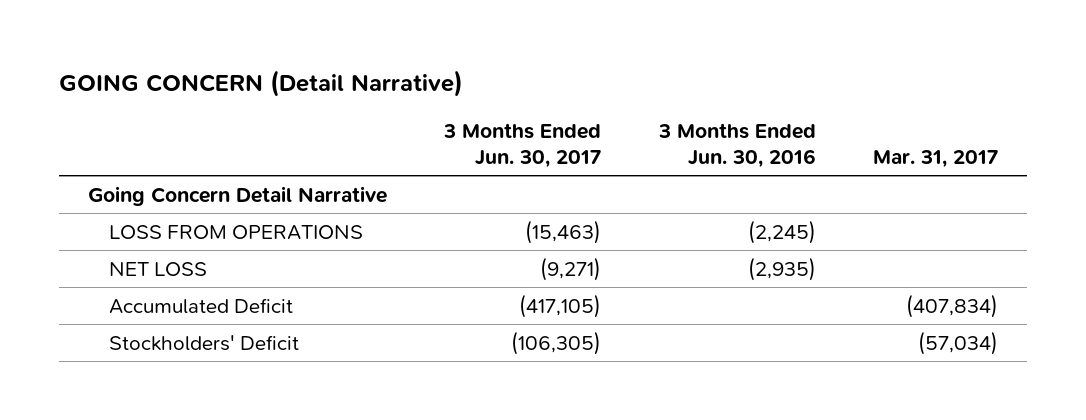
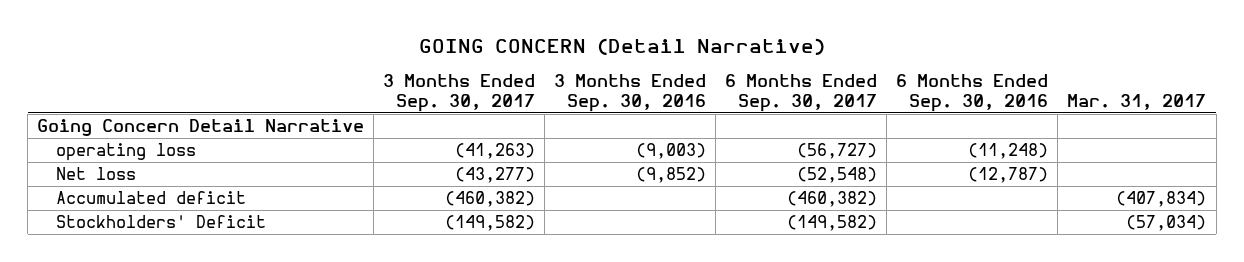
- | 3 Months Ended Jun. 30, 2017 | 3 Months Ended Jun. 30, 2016 | Mar. 31, 2017
+ | 3 Months Ended Sep. 30, 2017 | 3 Months Ended Sep. 30, 2016 | 6 Months Ended Sep. 30, 2017 | 6 Months Ended Sep. 30, 2016 | Mar. 31, 2017
- LOSS FROM OPERATIONS | (15,463) | (2,245) |
- NET LOSS | (9,271) | (2,935) |
- Accumulated Deficit | (417,105) | | (407,834)
+ operating loss | (41,263) | (9,003) | (56,727) | (11,248) |
+ Net loss | (43,277) | (9,852) | (52,548) | (12,787) |
+ Accumulated deficit | (460,382) | | (460,382) | | (407,834)

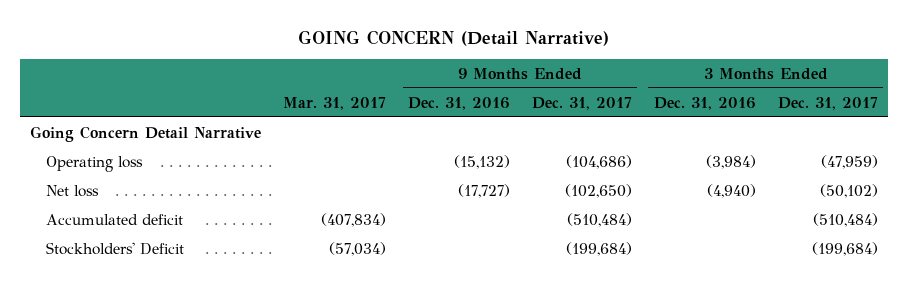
- | 3 Months Ended Sep. 30, 2017 | 3 Months Ended Sep. 30, 2016 | 6 Months Ended Sep. 30, 2017 | 6 Months Ended Sep. 30, 2016 | Mar. 31, 2017
+ | Mar. 31, 2017 | 9 Months Ended Dec. 31, 2016 | 9 Months Ended Dec. 31, 2017 | 3 Months Ended Dec. 31, 2016 | 3 Months Ended Dec. 31, 2017
- operating loss | (41,263) | (9,003) | (56,727) | (11,248) |
+ Operating loss | | (15,132) | (104,686) | (3,984) | (47,959)

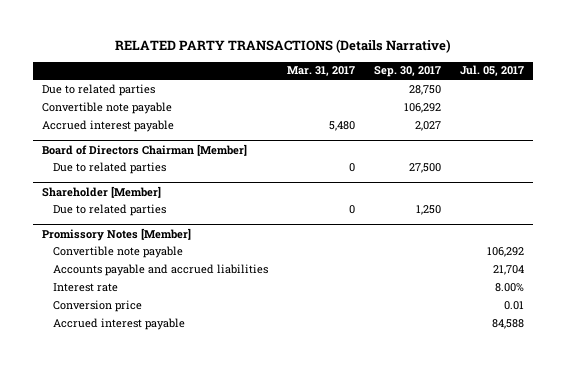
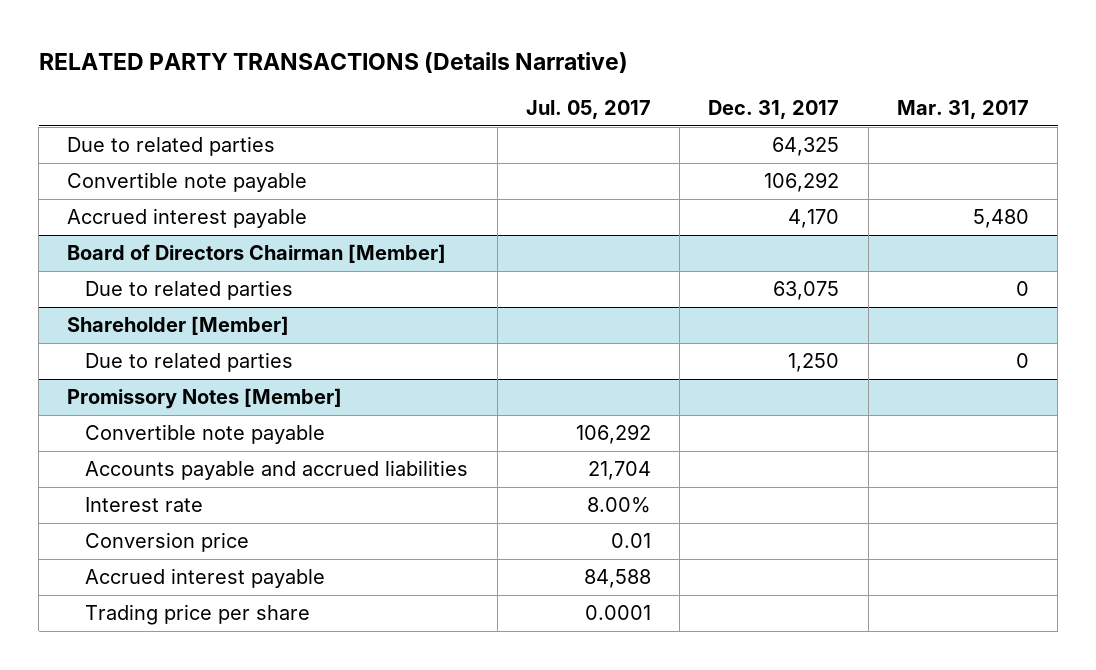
- | Mar. 31, 2017 | Sep. 30, 2017 | Jul. 05, 2017
+ | Jul. 05, 2017 | Dec. 31, 2017 | Mar. 31, 2017
@ Promissory Notes [Member]
+ Trading price per share | 0.0001 | |

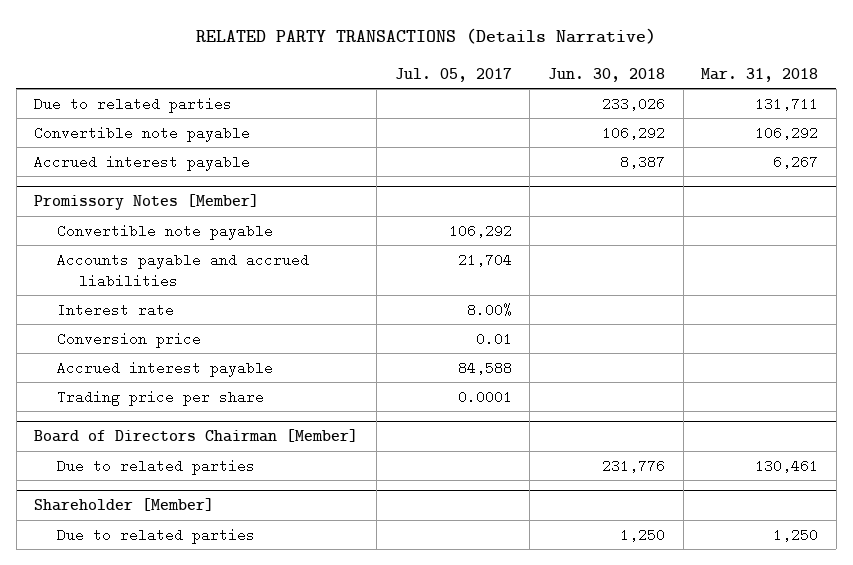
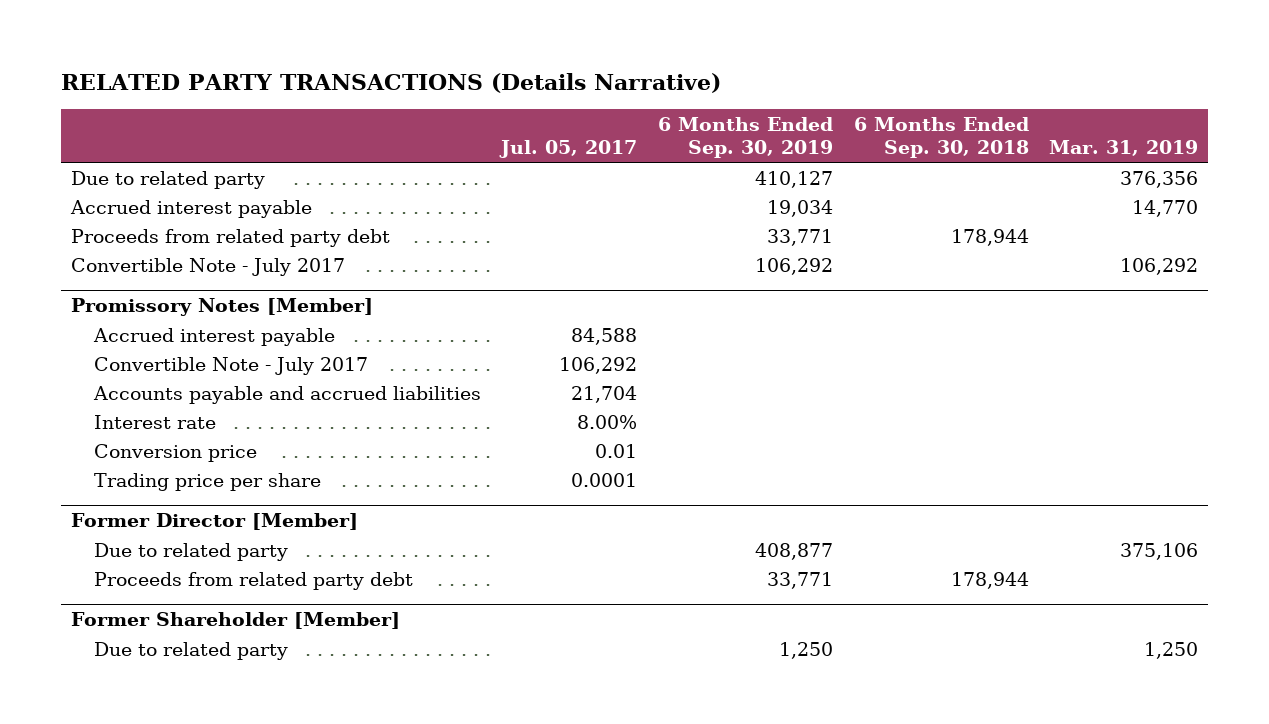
- | Jul. 05, 2017 | Jun. 30, 2018 | Mar. 31, 2018
+ | Jul. 05, 2017 | 6 Months Ended Sep. 30, 2019 | 6 Months Ended Sep. 30, 2018 | Mar. 31, 2019
- Due to related parties | | 233,026 | 131,711
- Convertible note payable | | 106,292 | 106,292
+ Due to related party | | 410,127 | | 376,356
+ Proceeds from related party debt | | 33,771 | 178,944 |
+ Convertible Note - July 2017 | | 106,292 | | 106,292
@ Promissory Notes [Member]
- Convertible note payable | 106,292 | |
moved up: Accrued interest payable | 84,588 | | |
+ Convertible Note - July 2017 | 106,292 | | |
- Board of Directors Chairman [Member]
- Due to related parties | | 231,776 | 130,461
- Shareholder [Member]
- Due to related parties | | 1,250 | 1,250
+ Former Director [Member]
+ Due to related party | | 408,877 | | 375,106
+ Proceeds from related party debt | | 33,771 | 178,944 |
+ Former Shareholder [Member]
+ Due to related party | | 1,250 | | 1,250

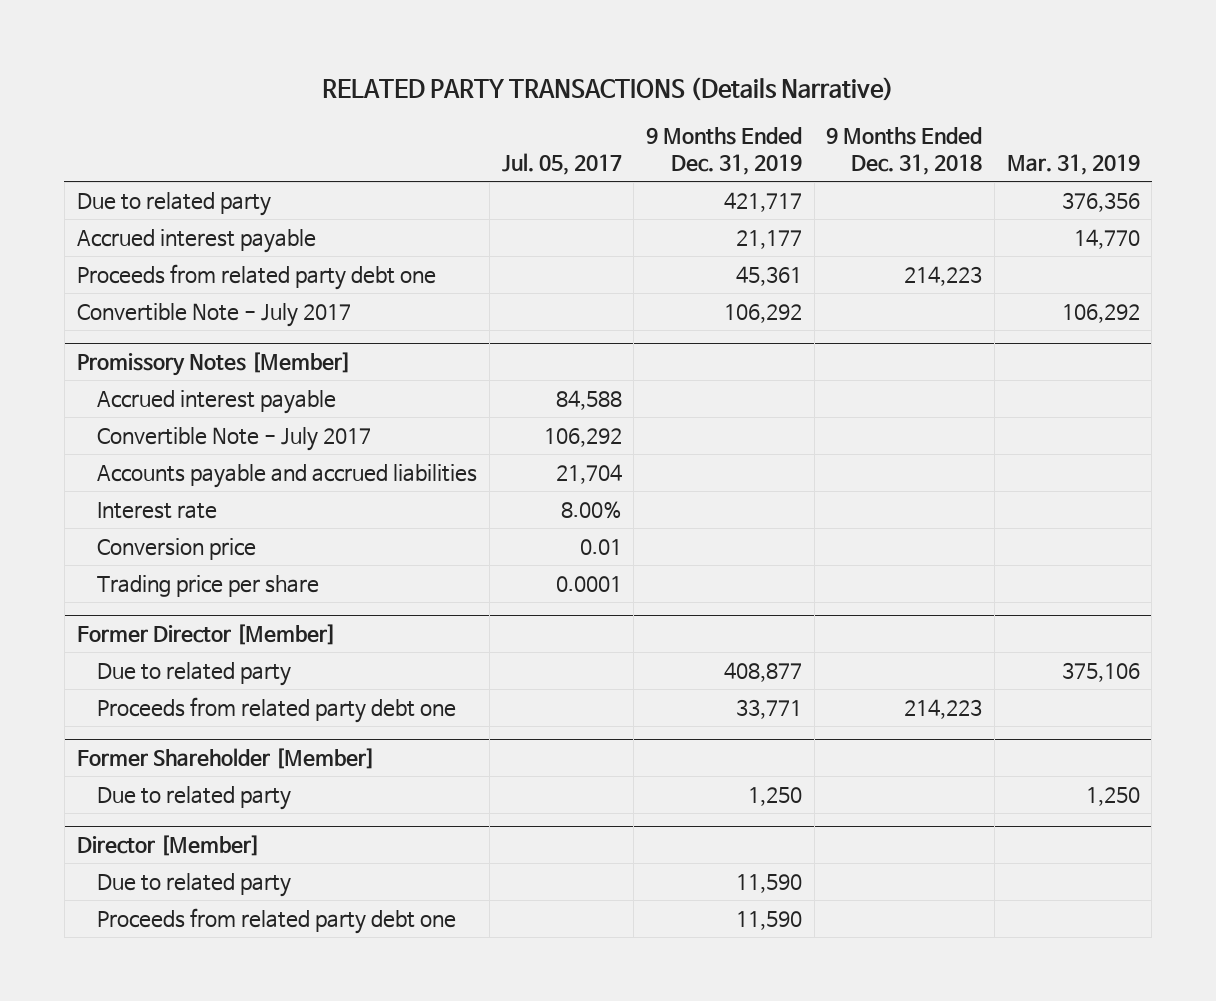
- | Jul. 05, 2017 | 6 Months Ended Sep. 30, 2019 | 6 Months Ended Sep. 30, 2018 | Mar. 31, 2019
+ | Jul. 05, 2017 | 9 Months Ended Dec. 31, 2019 | 9 Months Ended Dec. 31, 2018 | Mar. 31, 2019
- Proceeds from related party debt | | 33,771 | 178,944 |
+ Proceeds from related party debt one | | 45,361 | 214,223 |
@ Former Director [Member]
- Proceeds from related party debt | | 33,771 | 178,944 |
+ Proceeds from related party debt one | | 33,771 | 214,223 |
+ Director [Member]
+ Due to related party | | 11,590 | |
+ Proceeds from related party debt one | | 11,590 | |

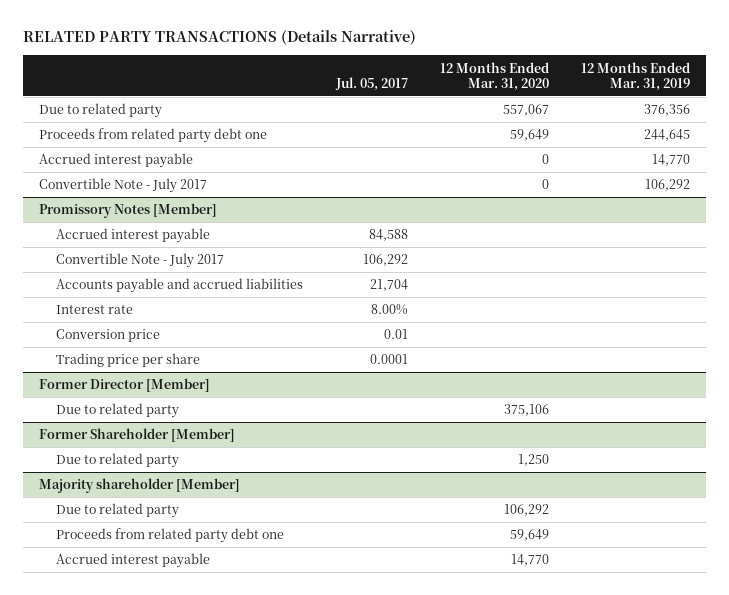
- | Jul. 05, 2017 | 9 Months Ended Dec. 31, 2019 | 9 Months Ended Dec. 31, 2018 | Mar. 31, 2019
+ | Jul. 05, 2017 | 12 Months Ended Mar. 31, 2020 | 12 Months Ended Mar. 31, 2019
moved down: Accrued interest payable | | 0 | 14,770
@ Former Director [Member]
- Proceeds from related party debt one | | 33,771 | 214,223 |
- Director [Member]
- Due to related party | | 11,590 | |
- Proceeds from related party debt one | | 11,590 | |
+ Majority shareholder [Member]
+ Due to related party | | 106,292 |
+ Proceeds from related party debt one | | 59,649 |
+ Accrued interest payable | | 14,770 |

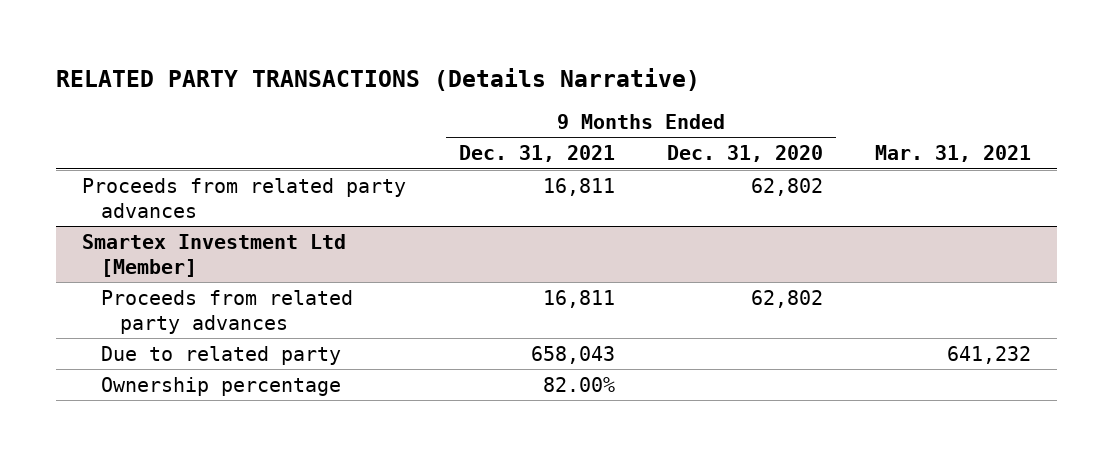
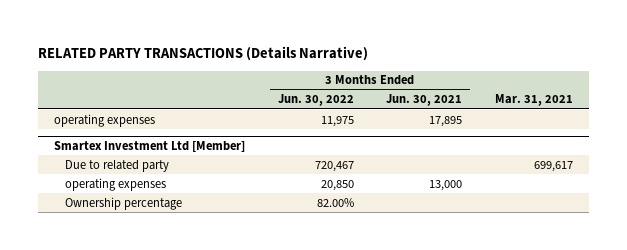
- | 9 Months Ended Dec. 31, 2021 | 9 Months Ended Dec. 31, 2020 | Mar. 31, 2021
+ | 3 Months Ended Jun. 30, 2022 | 3 Months Ended Jun. 30, 2021 | Mar. 31, 2021
- Proceeds from related party advances | 16,811 | 62,802 |
+ operating expenses | 11,975 | 17,895 |
@ Smartex Investment Ltd [Member]
- Proceeds from related party advances | 16,811 | 62,802 |
- Due to related party | 658,043 | | 641,232
+ Due to related party | 720,467 | | 699,617
+ operating expenses | 20,850 | 13,000 |

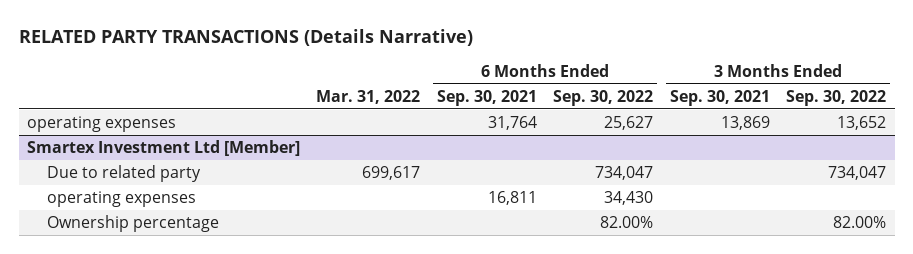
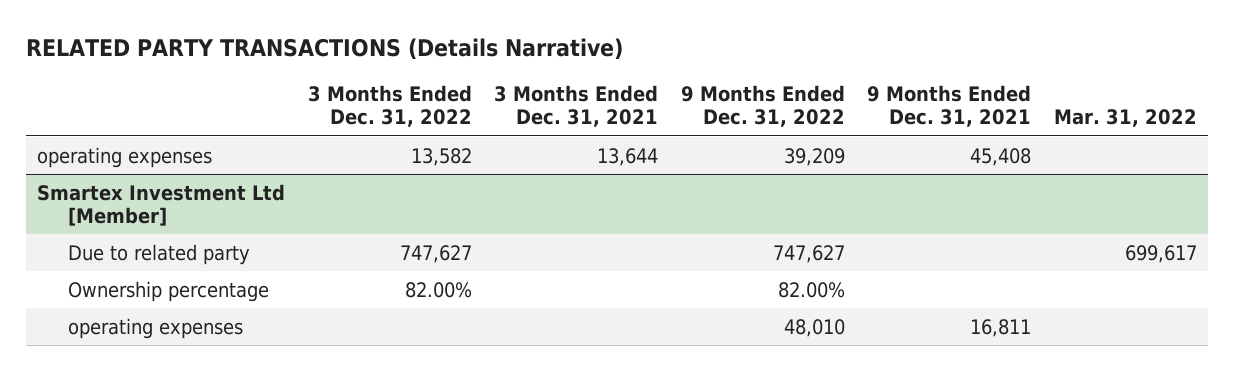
- | Mar. 31, 2022 | 6 Months Ended Sep. 30, 2021 | 6 Months Ended Sep. 30, 2022 | 3 Months Ended Sep. 30, 2021 | 3 Months Ended Sep. 30, 2022
+ | 3 Months Ended Dec. 31, 2022 | 3 Months Ended Dec. 31, 2021 | 9 Months Ended Dec. 31, 2022 | 9 Months Ended Dec. 31, 2021 | Mar. 31, 2022
@ Smartex Investment Ltd [Member]
moved down: operating expenses | | | 48,010 | 16,811 |

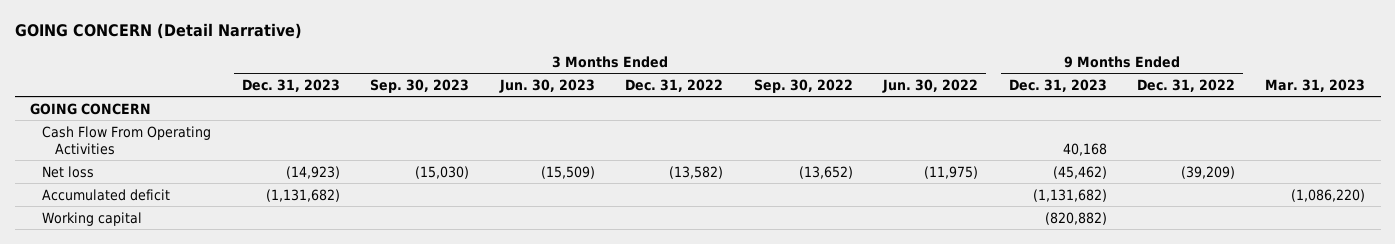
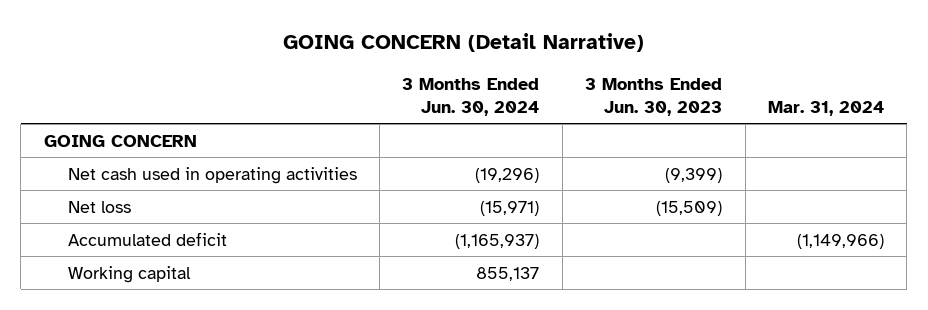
- | 3 Months Ended Dec. 31, 2023 | 3 Months Ended Sep. 30, 2023 | 3 Months Ended Jun. 30, 2023 | 3 Months Ended Dec. 31, 2022 | 3 Months Ended Sep. 30, 2022 | 3 Months Ended Jun. 30, 2022 | 9 Months Ended Dec. 31, 2023 | 9 Months Ended Dec. 31, 2022 | Mar. 31, 2023
+ | 3 Months Ended Jun. 30, 2024 | 3 Months Ended Jun. 30, 2023 | Mar. 31, 2024
- Cash Flow From Operating Activities | | | | | | | 40,168 | |
+ Net cash used in operating activities | (19,296) | (9,399) |

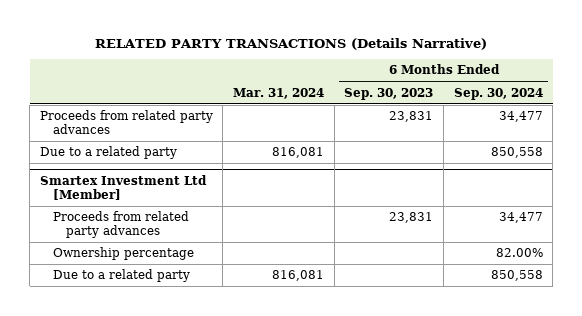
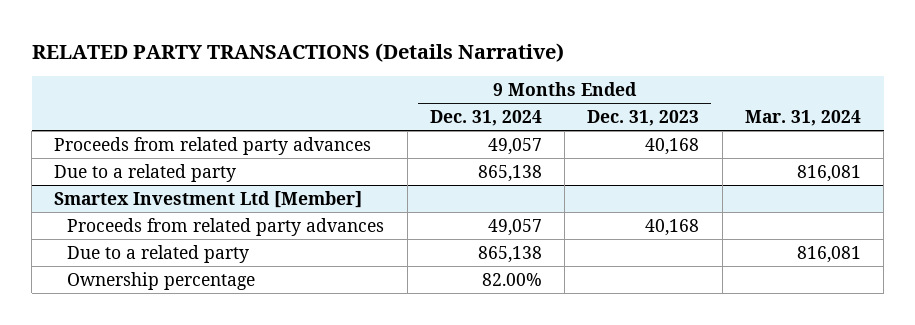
- | Mar. 31, 2024 | 6 Months Ended Sep. 30, 2023 | 6 Months Ended Sep. 30, 2024
+ | 9 Months Ended Dec. 31, 2024 | 9 Months Ended Dec. 31, 2023 | Mar. 31, 2024
@ Smartex Investment Ltd [Member]
moved down: Ownership percentage | 82.00% | |

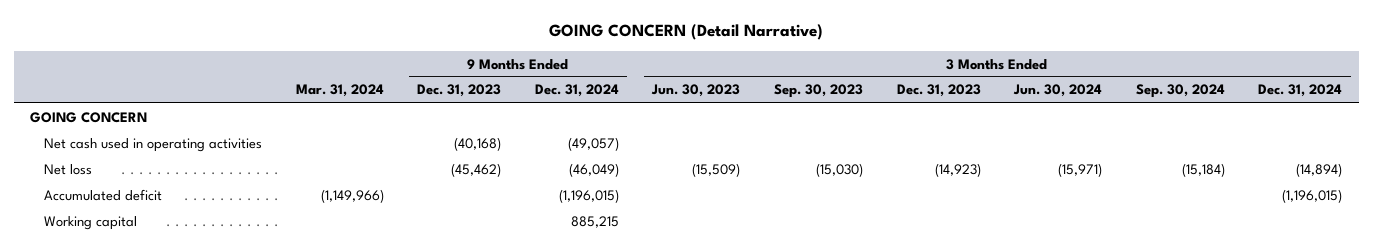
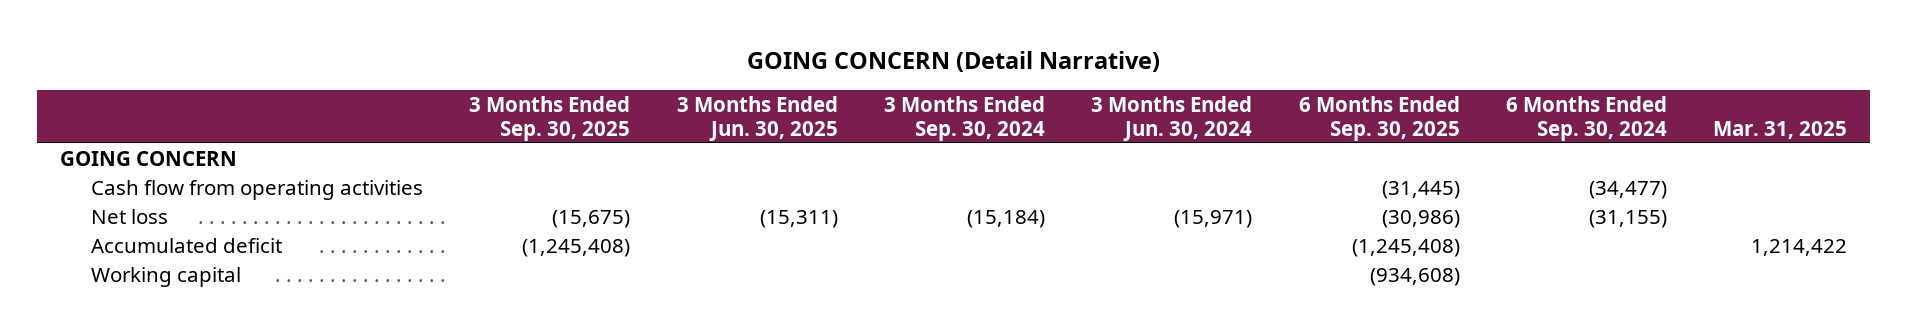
- | Mar. 31, 2024 | 9 Months Ended Dec. 31, 2023 | 9 Months Ended Dec. 31, 2024 | 3 Months Ended Jun. 30, 2023 | 3 Months Ended Sep. 30, 2023 | 3 Months Ended Dec. 31, 2023 | 3 Months Ended Jun. 30, 2024 | 3 Months Ended Sep. 30, 2024 | 3 Months Ended Dec. 31, 2024
+ | 3 Months Ended Sep. 30, 2025 | 3 Months Ended Jun. 30, 2025 | 3 Months Ended Sep. 30, 2024 | 3 Months Ended Jun. 30, 2024 | 6 Months Ended Sep. 30, 2025 | 6 Months Ended Sep. 30, 2024 | Mar. 31, 2025
- Net cash used in operating activities | | (40,168) | (49,057) | | | | | |
+ Cash flow from operating activities | | | | | (31,445) | (34,477) |

